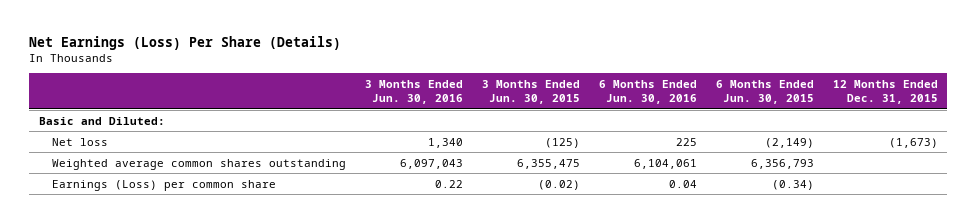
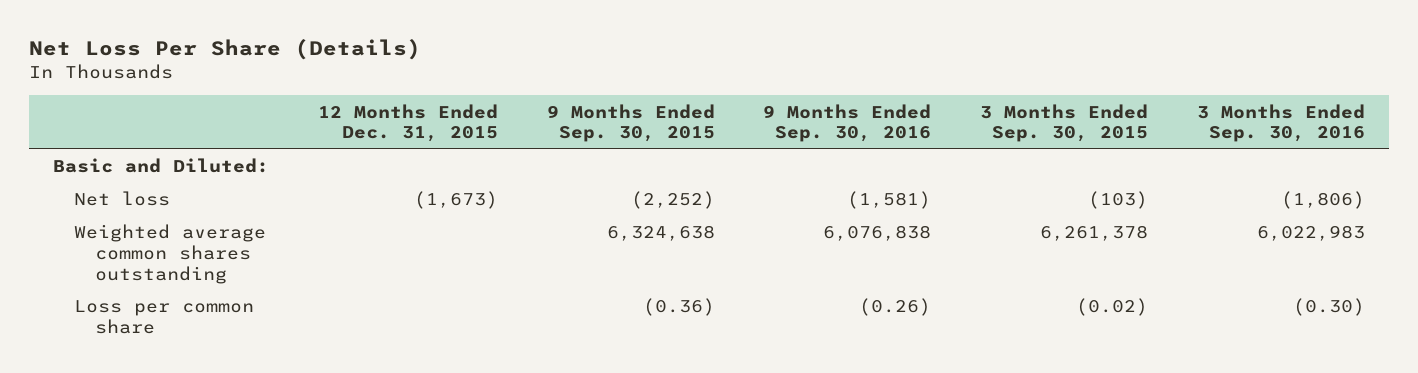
- Net Earnings (Loss) Per Share (Details)
+ Net Loss Per Share (Details)
- | 3 Months Ended Jun. 30, 2016 | 3 Months Ended Jun. 30, 2015 | 6 Months Ended Jun. 30, 2016 | 6 Months Ended Jun. 30, 2015 | 12 Months Ended Dec. 31, 2015
+ | 12 Months Ended Dec. 31, 2015 | 9 Months Ended Sep. 30, 2015 | 9 Months Ended Sep. 30, 2016 | 3 Months Ended Sep. 30, 2015 | 3 Months Ended Sep. 30, 2016
- Earnings (Loss) per common share | 0.22 | (0.02) | 0.04 | (0.34) |
+ Loss per common share | | (0.36) | (0.26) | (0.02) | (0.30)

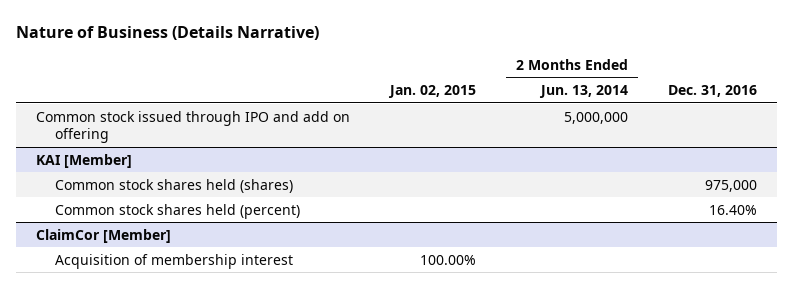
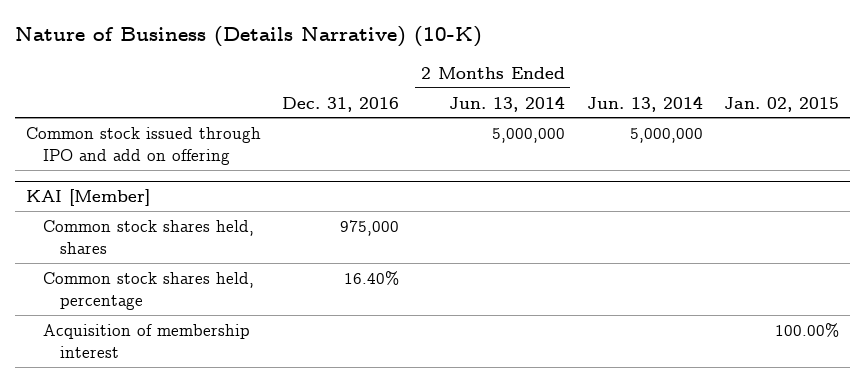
- Nature of Business (Details Narrative)
+ Nature of Business (Details Narrative) (10-K)
- | Jan. 02, 2015 | 2 Months Ended Jun. 13, 2014 | Dec. 31, 2016
+ | Dec. 31, 2016 | 2 Months Ended Jun. 13, 2014 | Jun. 13, 2014 | Jan. 02, 2015
@ KAI [Member]
- Common stock shares held (shares) | | | 975,000
- Common stock shares held (percent) | | | 16.40%
- ClaimCor [Member]
- Acquisition of membership interest | 100.00% | |
@ KAI [Member]
+ Common stock shares held, shares | 975,000 | | |
+ Common stock shares held, percentage | 16.40% | | |
+ Acquisition of membership interest | | | | 100.00%

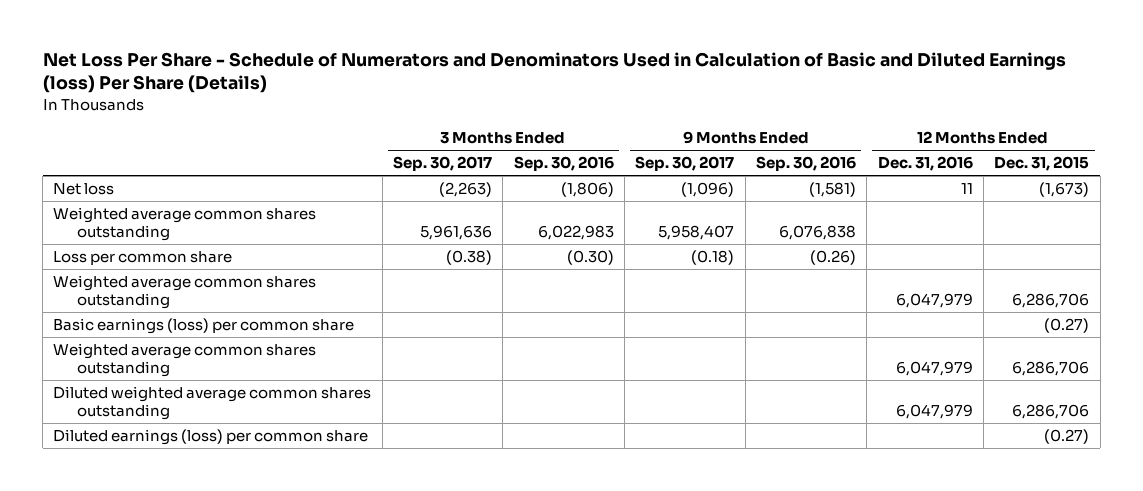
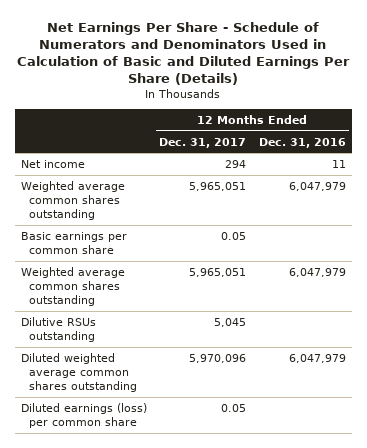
- Net Loss Per Share - Schedule of Numerators and Denominators Used in Calculation of Basic and Diluted Earnings (loss) Per Share (Details)
+ Net Earnings Per Share - Schedule of Numerators and Denominators Used in Calculation of Basic and Diluted Earnings Per Share (Details)
- | 3 Months Ended Sep. 30, 2017 | 3 Months Ended Sep. 30, 2016 | 9 Months Ended Sep. 30, 2017 | 9 Months Ended Sep. 30, 2016 | 12 Months Ended Dec. 31, 2016 | 12 Months Ended Dec. 31, 2015
+ | 12 Months Ended Dec. 31, 2017 | 12 Months Ended Dec. 31, 2016
- Net loss | (2,263) | (1,806) | (1,096) | (1,581) | 11 | (1,673)
- Weighted average common shares outstanding | 5,961,636 | 6,022,983 | 5,958,407 | 6,076,838 | |
- Loss per common share | (0.38) | (0.30) | (0.18) | (0.26) | |
+ Net income | 294 | 11
- Basic earnings (loss) per common share | | | | | | (0.27)
+ Basic earnings per common share | 0.05 |
+ Dilutive RSUs outstanding | 5,045 |

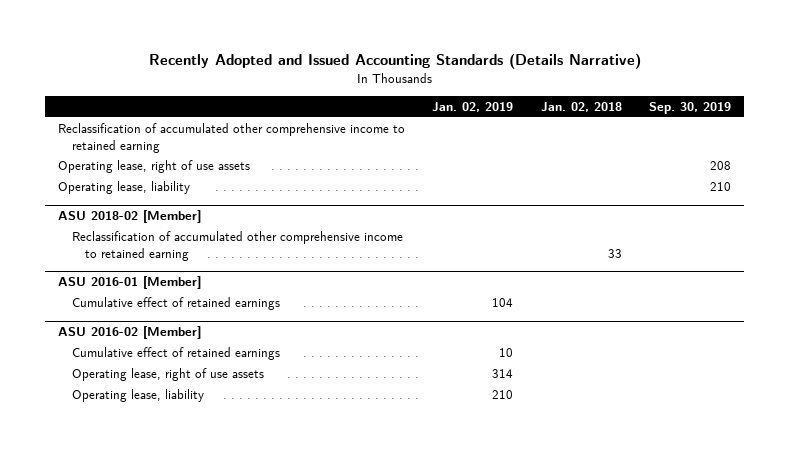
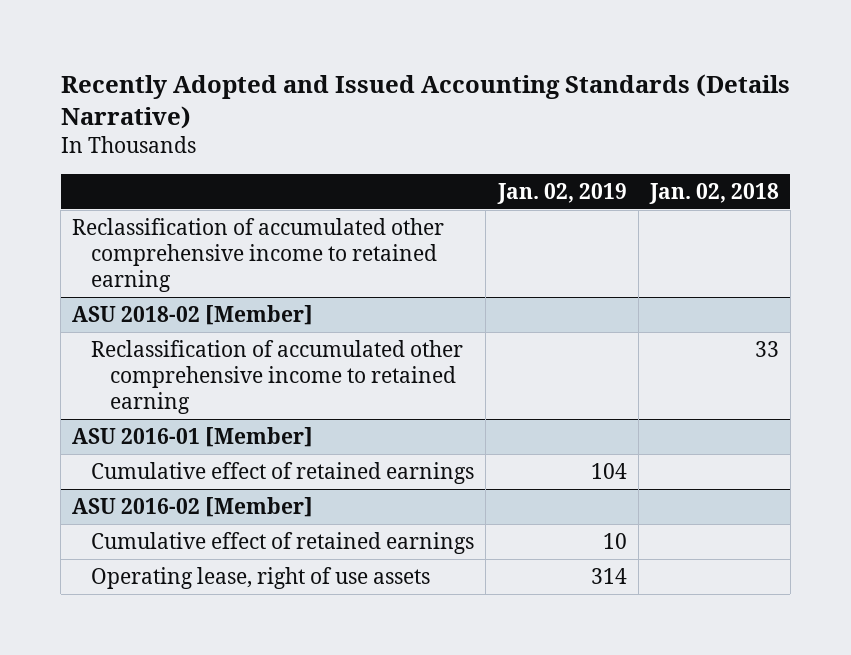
- | Jan. 02, 2019 | Jan. 02, 2018 | Sep. 30, 2019
+ | Jan. 02, 2019 | Jan. 02, 2018
- Operating lease, right of use assets | | | 208
- Operating lease, liability | | | 210
@ ASU 2016-02 [Member]
- Operating lease, liability | 210 | |

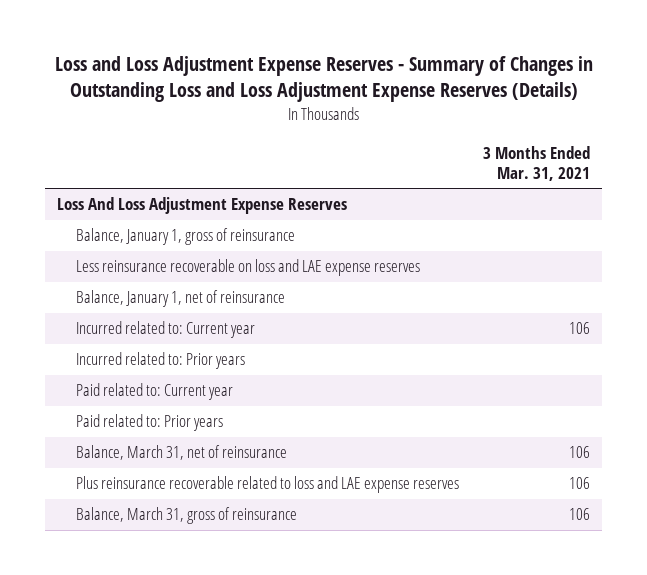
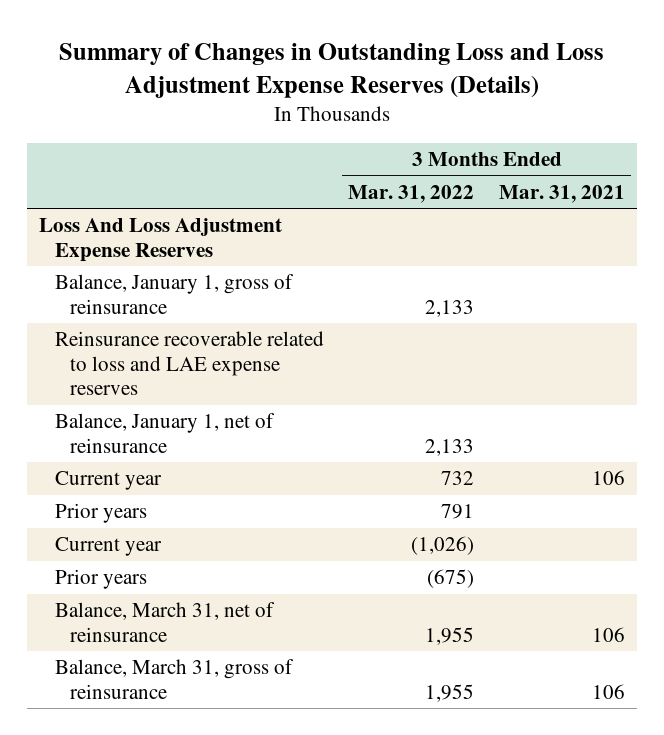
- Loss and Loss Adjustment Expense Reserves - Summary of Changes in Outstanding Loss and Loss Adjustment Expense Reserves (Details)
+ Summary of Changes in Outstanding Loss and Loss Adjustment Expense Reserves (Details)
- | 3 Months Ended Mar. 31, 2021
+ | 3 Months Ended Mar. 31, 2022 | 3 Months Ended Mar. 31, 2021
- Less reinsurance recoverable on loss and LAE expense reserves
+ Reinsurance recoverable related to loss and LAE expense reserves
- Incurred related to: Current year | 106
- Incurred related to: Prior years
- Paid related to: Current year
- Paid related to: Prior years
+ Current year | 732 | 106
+ Prior years | 791 |
+ Current year | (1,026) |
+ Prior years | (675) |
- Plus reinsurance recoverable related to loss and LAE expense reserves | 106

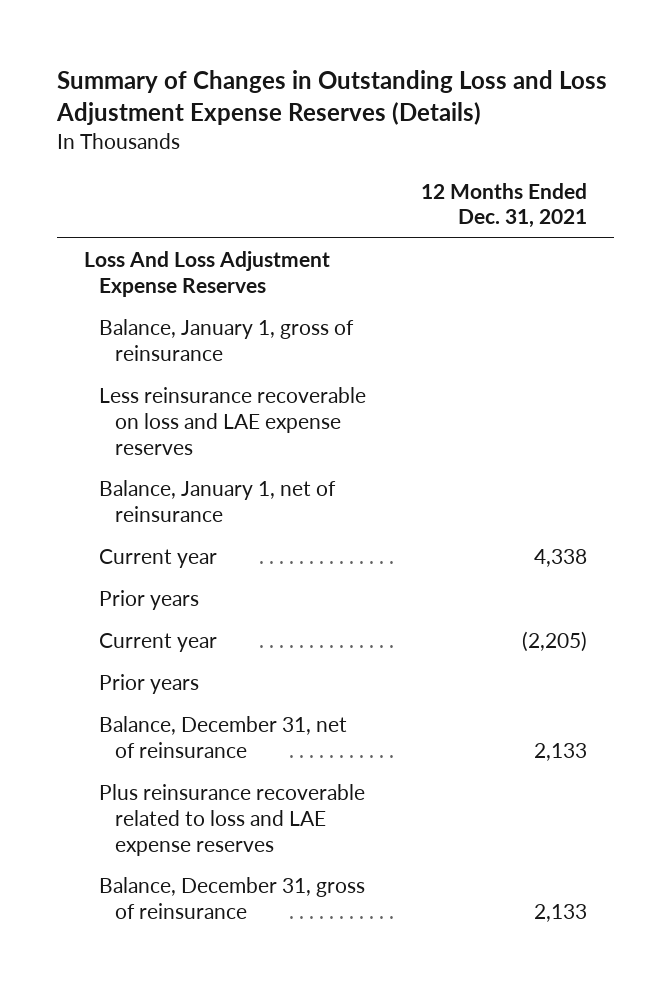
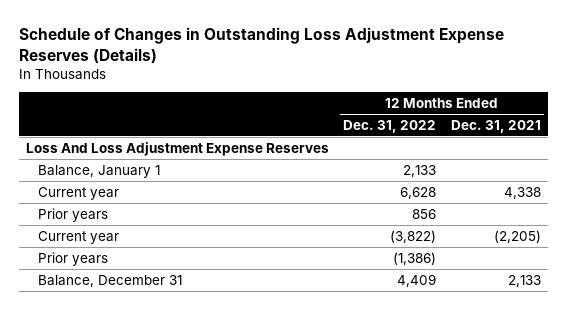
- Summary of Changes in Outstanding Loss and Loss Adjustment Expense Reserves (Details)
+ Schedule of Changes in Outstanding Loss Adjustment Expense Reserves (Details)
- | 12 Months Ended Dec. 31, 2021
+ | 12 Months Ended Dec. 31, 2022 | 12 Months Ended Dec. 31, 2021
- Balance, January 1, gross of reinsurance
- Less reinsurance recoverable on loss and LAE expense reserves
- Balance, January 1, net of reinsurance
+ Balance, January 1 | 2,133 |
- Balance, December 31, net of reinsurance | 2,133
- Plus reinsurance recoverable related to loss and LAE expense reserves
- Balance, December 31, gross of reinsurance | 2,133
+ Balance, December 31 | 4,409 | 2,133

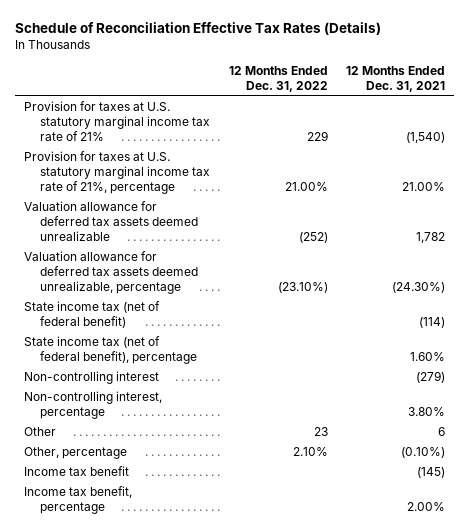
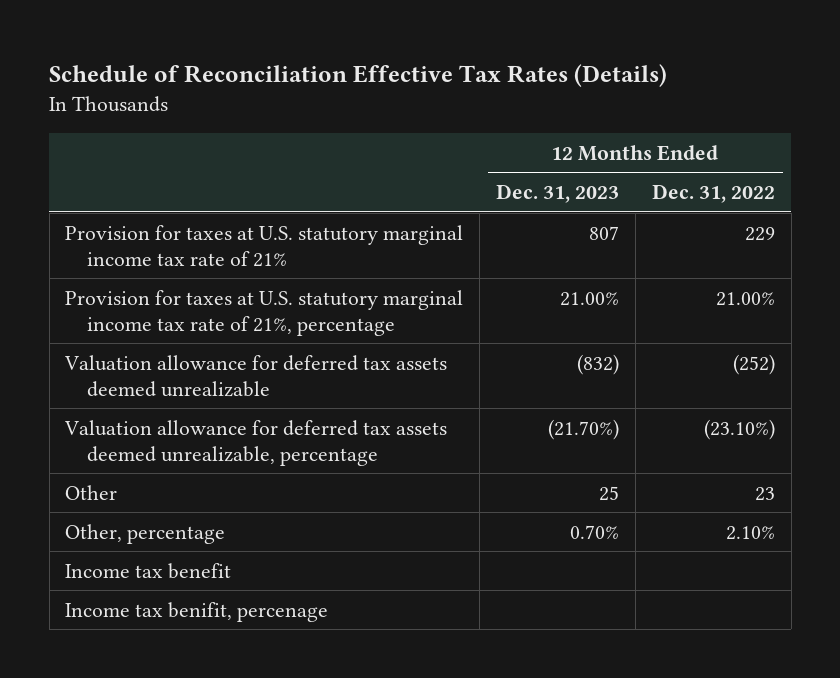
- | 12 Months Ended Dec. 31, 2022 | 12 Months Ended Dec. 31, 2021
+ | 12 Months Ended Dec. 31, 2023 | 12 Months Ended Dec. 31, 2022
- State income tax (net of federal benefit) | | (114)
- State income tax (net of federal benefit), percentage | | 1.60%
- Non-controlling interest | | (279)
- Non-controlling interest, percentage | | 3.80%
- Income tax benefit, percentage | | 2.00%
+ Income tax benifit, percenage

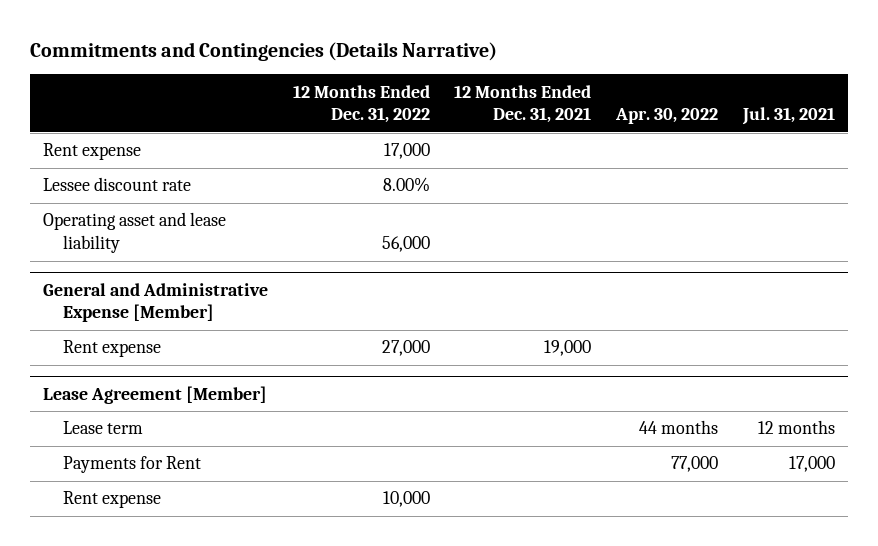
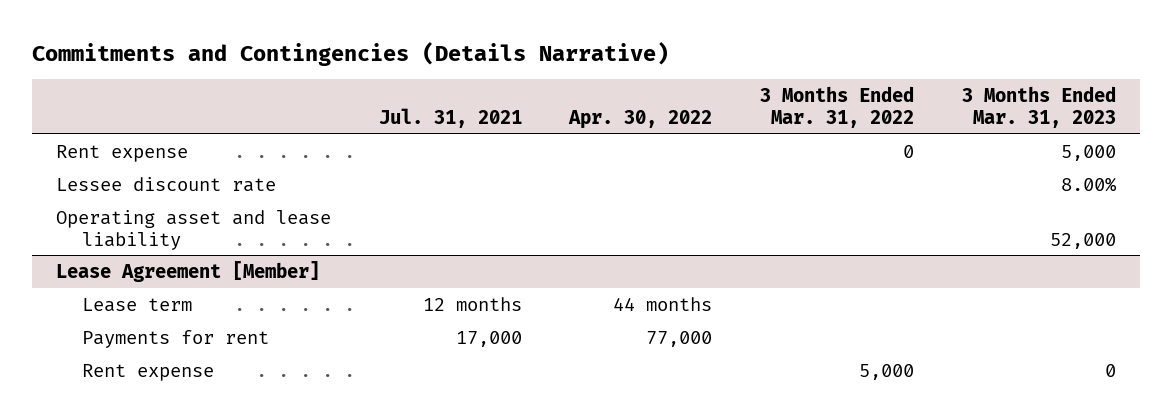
- | 12 Months Ended Dec. 31, 2022 | 12 Months Ended Dec. 31, 2021 | Apr. 30, 2022 | Jul. 31, 2021
+ | Jul. 31, 2021 | Apr. 30, 2022 | 3 Months Ended Mar. 31, 2022 | 3 Months Ended Mar. 31, 2023
- General and Administrative Expense [Member]
- Rent expense | 27,000 | 19,000 | |
@ Lease Agreement [Member]
- Payments for Rent | | | 77,000 | 17,000
+ Payments for rent | 17,000 | 77,000 | |

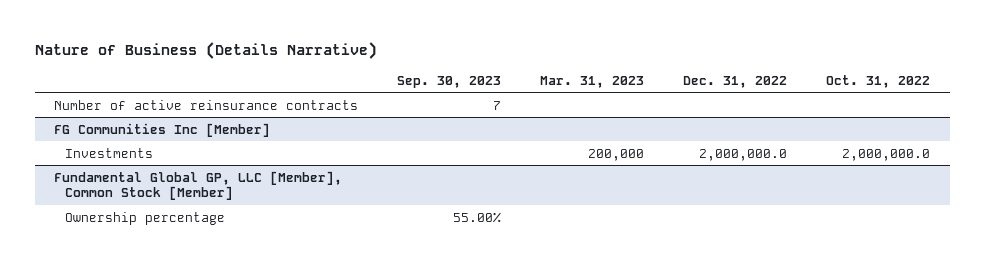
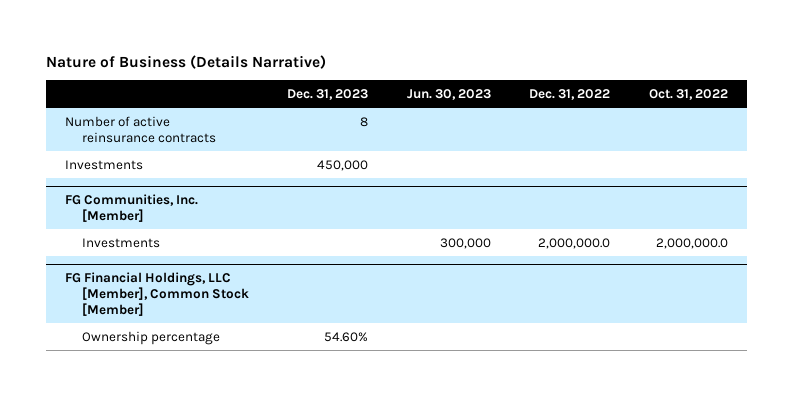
- | Sep. 30, 2023 | Mar. 31, 2023 | Dec. 31, 2022 | Oct. 31, 2022
+ | Dec. 31, 2023 | Jun. 30, 2023 | Dec. 31, 2022 | Oct. 31, 2022
- FG Communities Inc [Member]
+ Investments | 450,000 | | |
+ FG Communities, Inc. [Member]
- Fundamental Global GP, LLC [Member], Common Stock [Member]
- Ownership percentage | 55.00% | | |
+ FG Financial Holdings, LLC [Member], Common Stock [Member]
+ Ownership percentage | 54.60% | | |

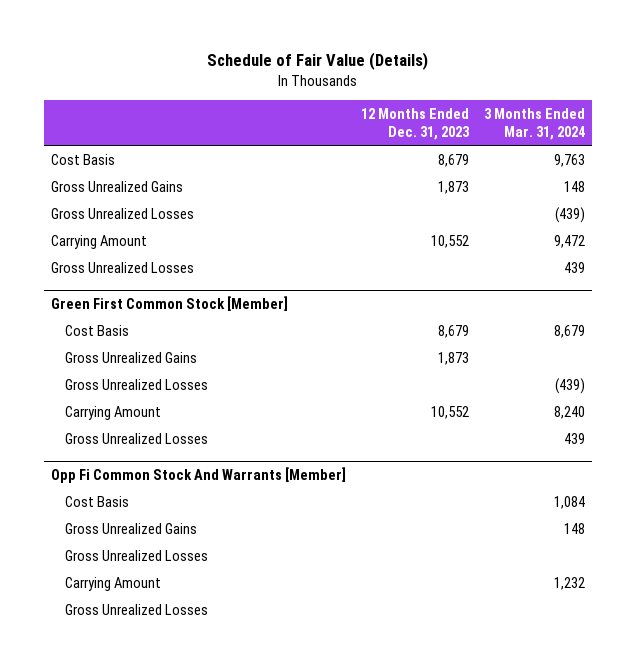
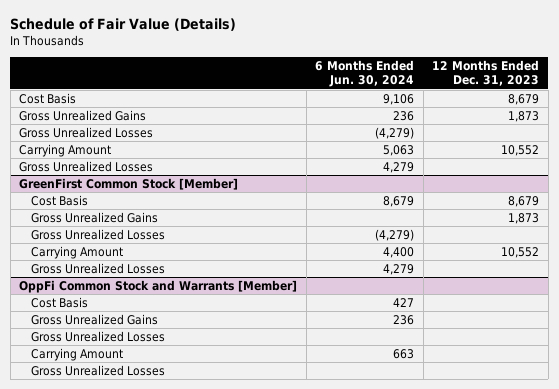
- | 12 Months Ended Dec. 31, 2023 | 3 Months Ended Mar. 31, 2024
+ | 6 Months Ended Jun. 30, 2024 | 12 Months Ended Dec. 31, 2023
- Green First Common Stock [Member]
+ GreenFirst Common Stock [Member]
- Opp Fi Common Stock And Warrants [Member]
+ OppFi Common Stock and Warrants [Member]

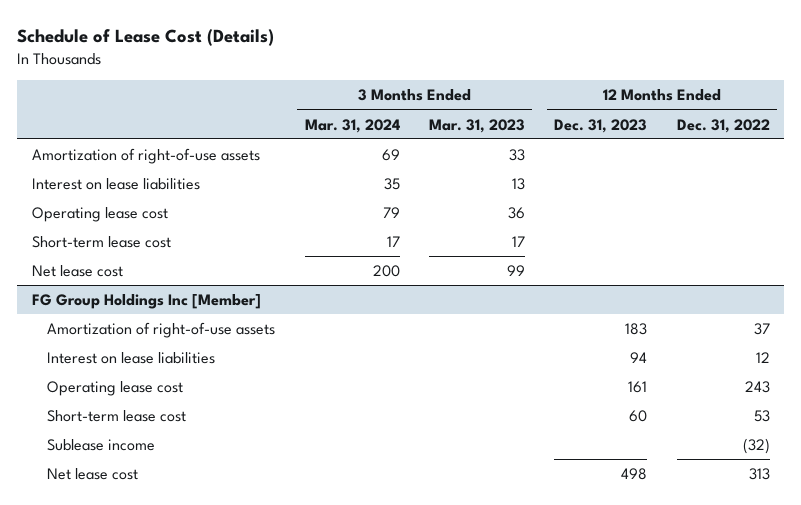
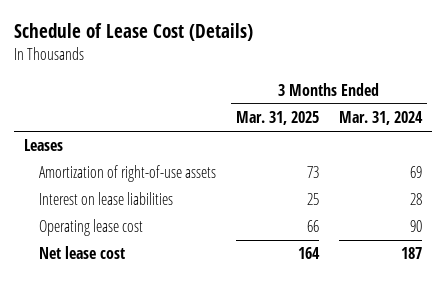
- | 3 Months Ended Mar. 31, 2024 | 3 Months Ended Mar. 31, 2023 | 12 Months Ended Dec. 31, 2023 | 12 Months Ended Dec. 31, 2022
+ | 3 Months Ended Mar. 31, 2025 | 3 Months Ended Mar. 31, 2024
+ Leases
- Interest on lease liabilities | 35 | 13 | |
- Operating lease cost | 79 | 36 | |
- Short-term lease cost | 17 | 17 | |
- Net lease cost | 200 | 99 | |
- FG Group Holdings Inc [Member]
- Amortization of right-of-use assets | | | 183 | 37
- Interest on lease liabilities | | | 94 | 12
- Operating lease cost | | | 161 | 243
- Short-term lease cost | | | 60 | 53
- Sublease income | | | | (32)
- Net lease cost | | | 498 | 313
+ Interest on lease liabilities | 25 | 28
+ Operating lease cost | 66 | 90
+ Net lease cost | 164 | 187

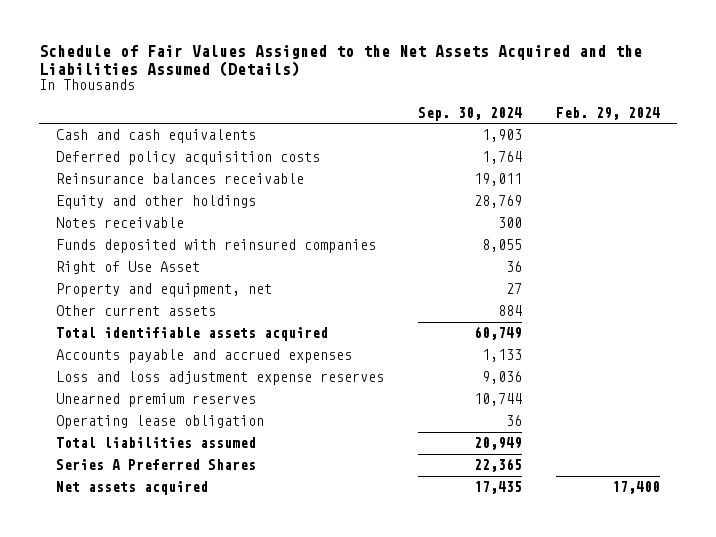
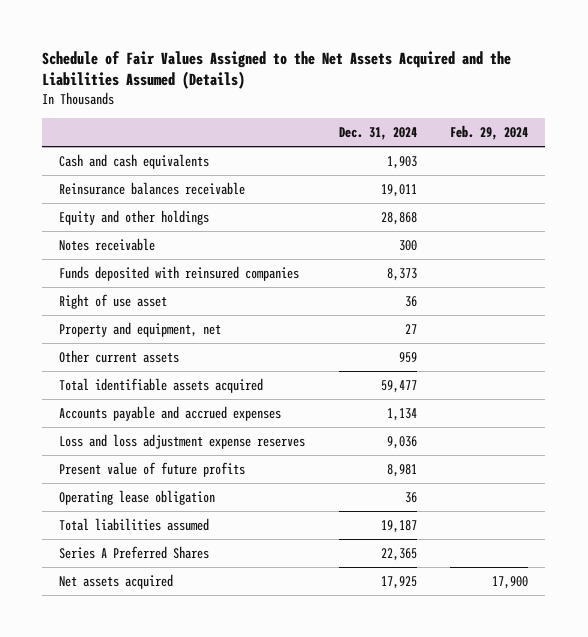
- | Sep. 30, 2024 | Feb. 29, 2024
+ | Dec. 31, 2024 | Feb. 29, 2024
- Deferred policy acquisition costs | 1,764 |
- Right of Use Asset | 36 |
+ Right of use asset | 36 |
- Unearned premium reserves | 10,744 |
+ Present value of future profits | 8,981 |
- Net assets acquired | 17,435 | 17,400
+ Net assets acquired | 17,925 | 17,900

